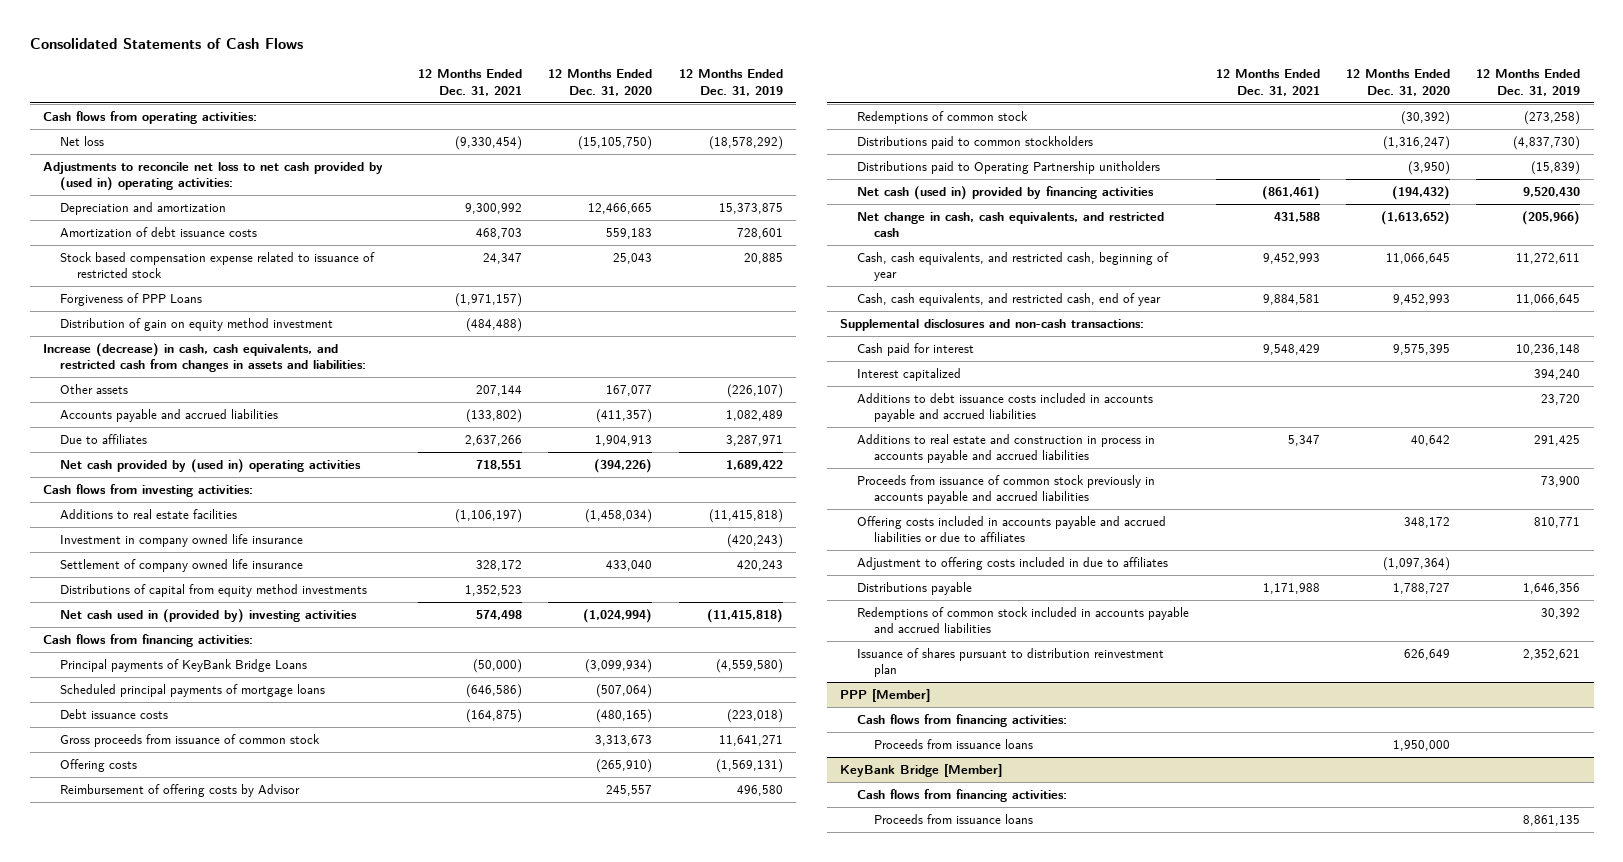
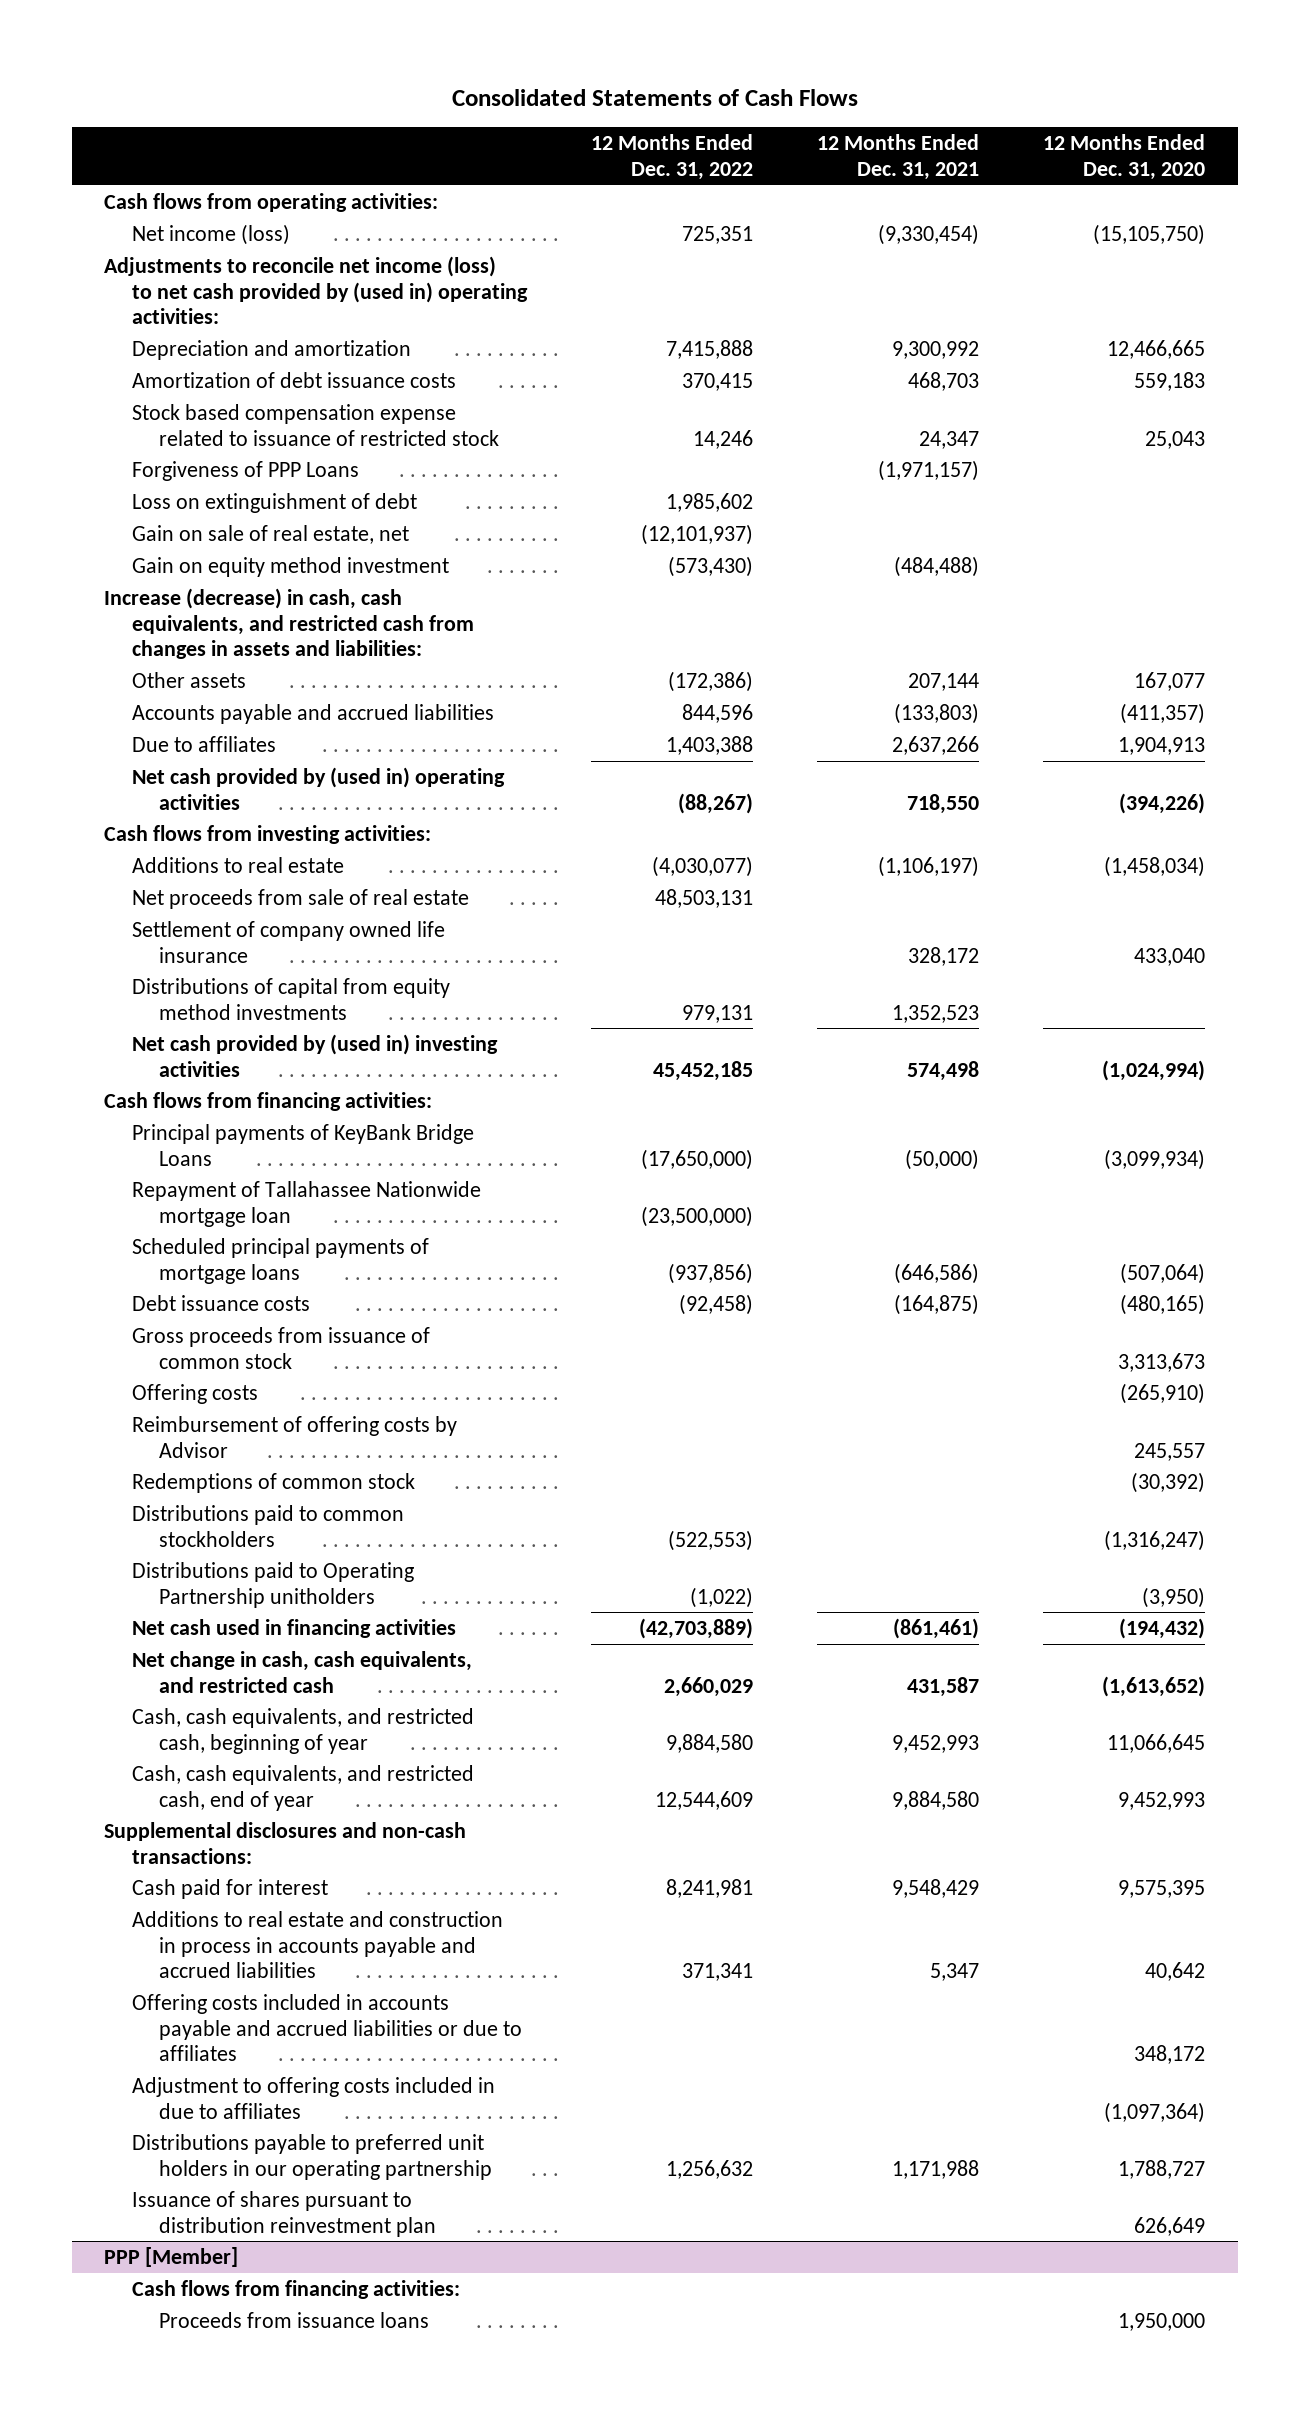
- | 12 Months Ended Dec. 31, 2021 | 12 Months Ended Dec. 31, 2020 | 12 Months Ended Dec. 31, 2019
+ | 12 Months Ended Dec. 31, 2022 | 12 Months Ended Dec. 31, 2021 | 12 Months Ended Dec. 31, 2020
- Net loss | (9,330,454) | (15,105,750) | (18,578,292)
- Adjustments to reconcile net loss to net cash provided by (used in) operating activities:
+ Net income (loss) | 725,351 | (9,330,454) | (15,105,750)
+ Adjustments to reconcile net income (loss) to net cash provided by (used in) operating activities:
- Distribution of gain on equity method investment | (484,488) | |
+ Loss on extinguishment of debt | 1,985,602 | |
+ Gain on sale of real estate, net | (12,101,937) | |
+ Gain on equity method investment | (573,430) | (484,488) |
- Accounts payable and accrued liabilities | (133,802) | (411,357) | 1,082,489
+ Accounts payable and accrued liabilities | 844,596 | (133,803) | (411,357)
- Net cash provided by (used in) operating activities | 718,551 | (394,226) | 1,689,422
+ Net cash provided by (used in) operating activities | (88,267) | 718,550 | (394,226)
- Additions to real estate facilities | (1,106,197) | (1,458,034) | (11,415,818)
- Investment in company owned life insurance | | | (420,243)
+ Additions to real estate | (4,030,077) | (1,106,197) | (1,458,034)
+ Net proceeds from sale of real estate | 48,503,131 | |
- Net cash used in (provided by) investing activities | 574,498 | (1,024,994) | (11,415,818)
+ Net cash provided by (used in) investing activities | 45,452,185 | 574,498 | (1,024,994)
+ Repayment of Tallahassee Nationwide mortgage loan | (23,500,000) | |
- Net cash (used in) provided by financing activities | (861,461) | (194,432) | 9,520,430
- Net change in cash, cash equivalents, and restricted cash | 431,588 | (1,613,652) | (205,966)
+ Net cash used in financing activities | (42,703,889) | (861,461) | (194,432)
+ Net change in cash, cash equivalents, and restricted cash | 2,660,029 | 431,587 | (1,613,652)
- Cash, cash equivalents, and restricted cash, end of year | 9,884,581 | 9,452,993 | 11,066,645
+ Cash, cash equivalents, and restricted cash, end of year | 12,544,609 | 9,884,580 | 9,452,993
- Interest capitalized | | | 394,240
- Additions to debt issuance costs included in accounts payable and accrued liabilities | | | 23,720
- Proceeds from issuance of common stock previously in accounts payable and accrued liabilities | | | 73,900
- Distributions payable | 1,171,988 | 1,788,727 | 1,646,356
- Redemptions of common stock included in accounts payable and accrued liabilities | | | 30,392
+ Distributions payable to preferred unit holders in our operating partnership | 1,256,632 | 1,171,988 | 1,788,727
- KeyBank Bridge [Member]
- Cash flows from financing activities:
- Proceeds from issuance loans | | | 8,861,135

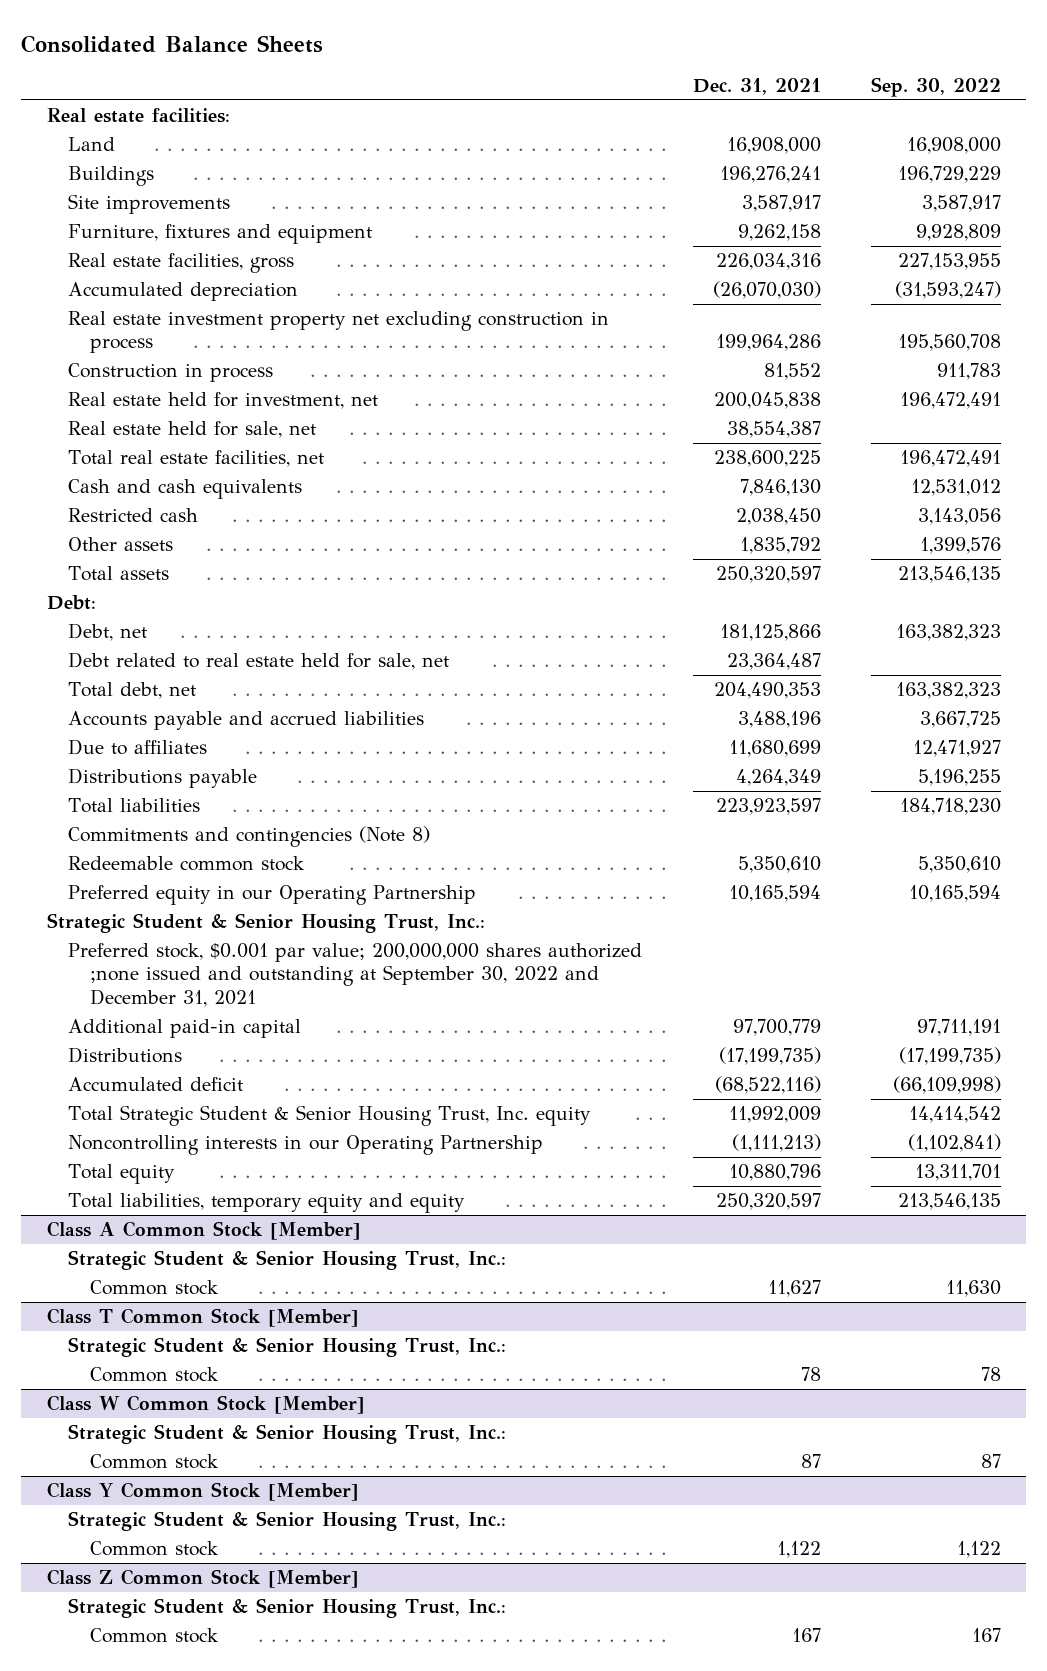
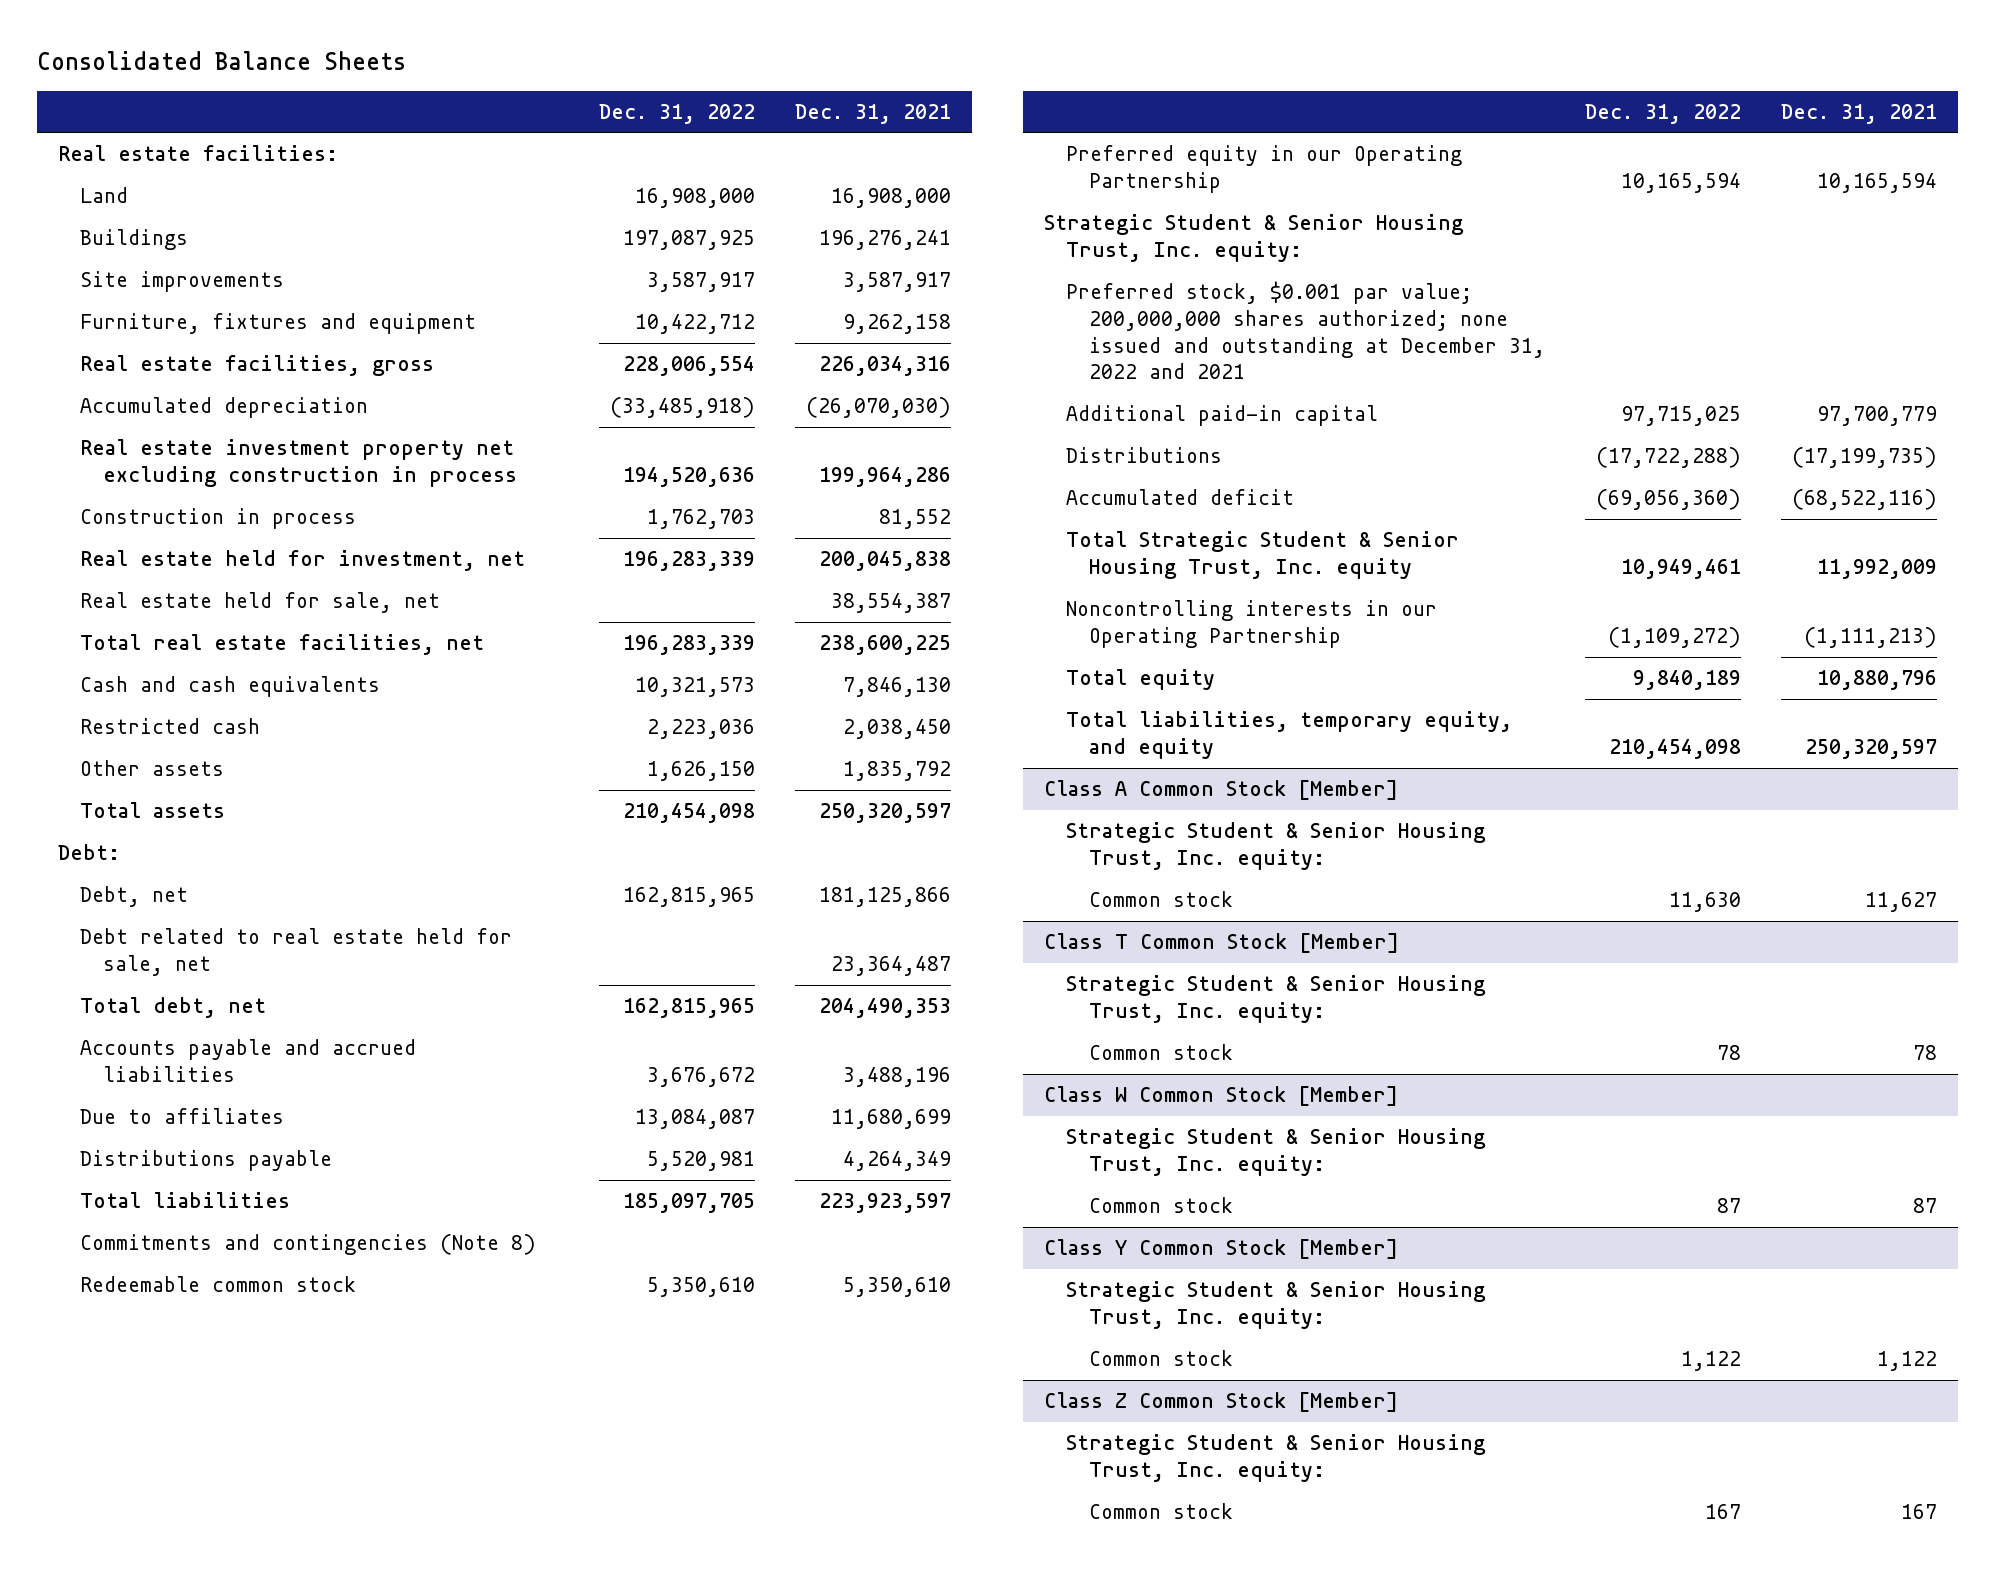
- | Dec. 31, 2021 | Sep. 30, 2022
+ | Dec. 31, 2022 | Dec. 31, 2021
- Strategic Student & Senior Housing Trust, Inc.:
- Preferred stock, $0.001 par value; 200,000,000 shares authorized ;none issued and outstanding at September 30, 2022 and December 31, 2021
+ Strategic Student & Senior Housing Trust, Inc. equity:
+ Preferred stock, $0.001 par value; 200,000,000 shares authorized; none issued and outstanding at December 31, 2022 and 2021
- Total liabilities, temporary equity and equity | 250,320,597 | 213,546,135
+ Total liabilities, temporary equity, and equity | 210,454,098 | 250,320,597
@ Class A Common Stock [Member]
- Strategic Student & Senior Housing Trust, Inc.:
+ Strategic Student & Senior Housing Trust, Inc. equity:
@ Class T Common Stock [Member]
- Strategic Student & Senior Housing Trust, Inc.:
+ Strategic Student & Senior Housing Trust, Inc. equity:
@ Class W Common Stock [Member]
- Strategic Student & Senior Housing Trust, Inc.:
+ Strategic Student & Senior Housing Trust, Inc. equity:
@ Class Y Common Stock [Member]
- Strategic Student & Senior Housing Trust, Inc.:
+ Strategic Student & Senior Housing Trust, Inc. equity:
@ Class Z Common Stock [Member]
- Strategic Student & Senior Housing Trust, Inc.:
+ Strategic Student & Senior Housing Trust, Inc. equity:

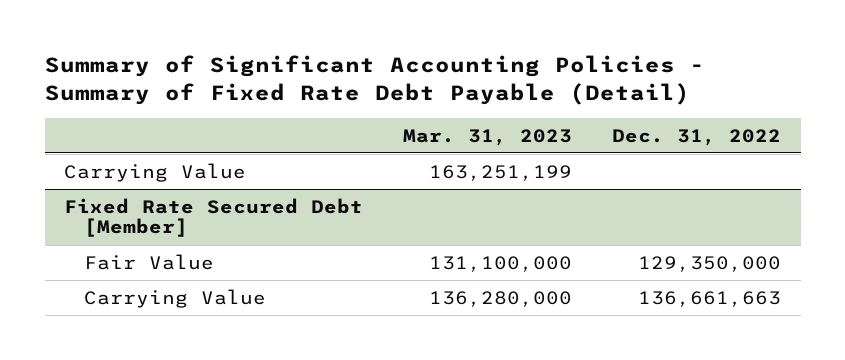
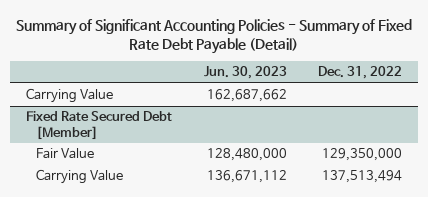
- | Mar. 31, 2023 | Dec. 31, 2022
+ | Jun. 30, 2023 | Dec. 31, 2022
@ Fixed Rate Secured Debt [Member]
- Carrying Value | 136,280,000 | 136,661,663
+ Carrying Value | 136,671,112 | 137,513,494

